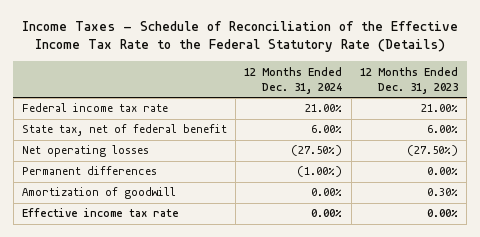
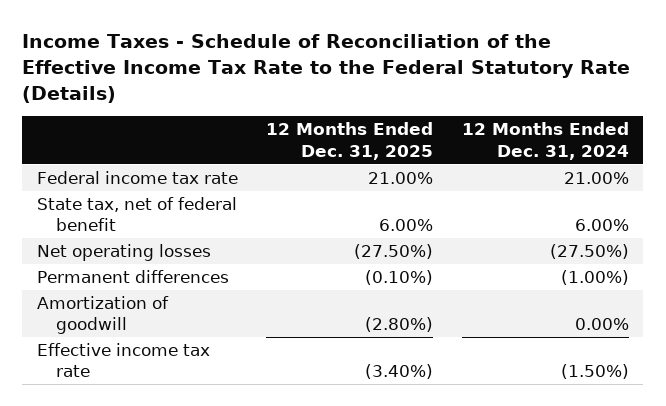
- | 12 Months Ended Dec. 31, 2024 | 12 Months Ended Dec. 31, 2023
+ | 12 Months Ended Dec. 31, 2025 | 12 Months Ended Dec. 31, 2024
- Effective income tax rate | 0.00% | 0.00%
+ Effective income tax rate | (3.40%) | (1.50%)

